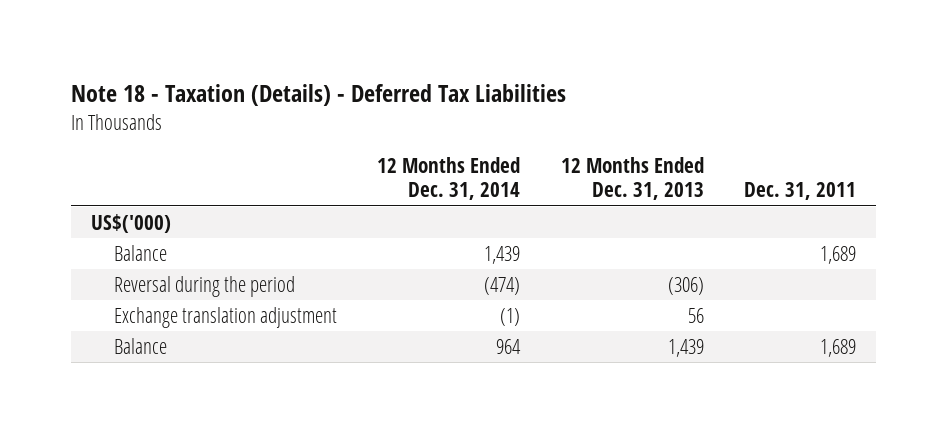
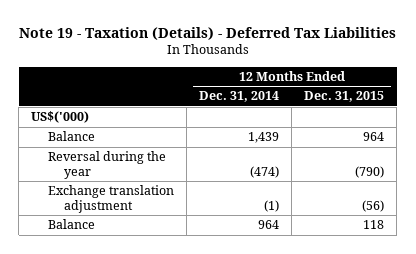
- Note 18 - Taxation (Details) - Deferred Tax Liabilities
+ Note 19 - Taxation (Details) - Deferred Tax Liabilities
- | 12 Months Ended Dec. 31, 2014 | 12 Months Ended Dec. 31, 2013 | Dec. 31, 2011
+ | 12 Months Ended Dec. 31, 2014 | 12 Months Ended Dec. 31, 2015
- Reversal during the period | (474) | (306) |
+ Reversal during the year | (474) | (790)

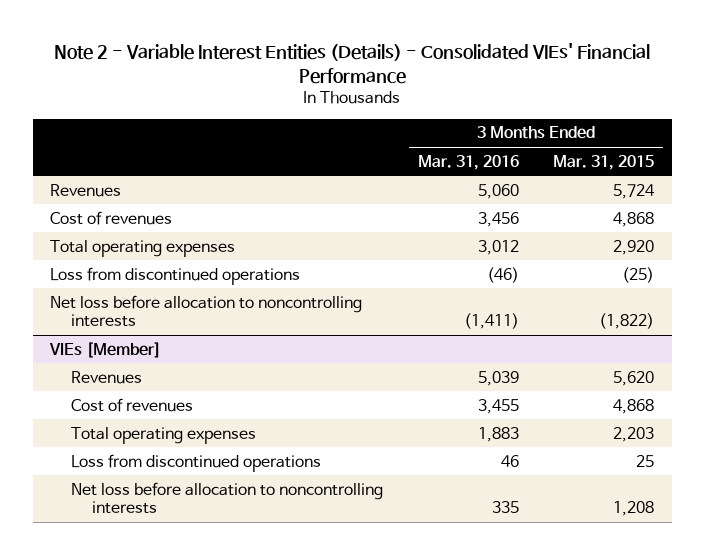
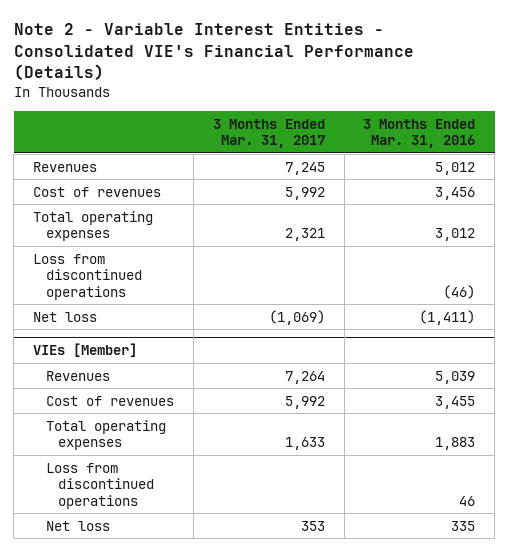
- Note 2 - Variable Interest Entities (Details) - Consolidated VIEs' Financial Performance
+ Note 2 - Variable Interest Entities - Consolidated VIE's Financial Performance (Details)
- | 3 Months Ended Mar. 31, 2016 | 3 Months Ended Mar. 31, 2015
+ | 3 Months Ended Mar. 31, 2017 | 3 Months Ended Mar. 31, 2016
- Revenues | 5,060 | 5,724
+ Revenues | 7,245 | 5,012
- Net loss before allocation to noncontrolling interests | (1,411) | (1,822)
+ Net loss | (1,069) | (1,411)
@ VIEs [Member]
- Net loss before allocation to noncontrolling interests | 335 | 1,208
+ Net loss | 353 | 335

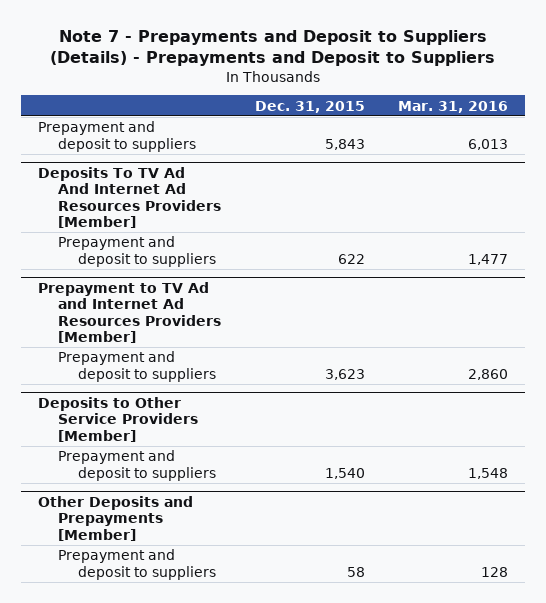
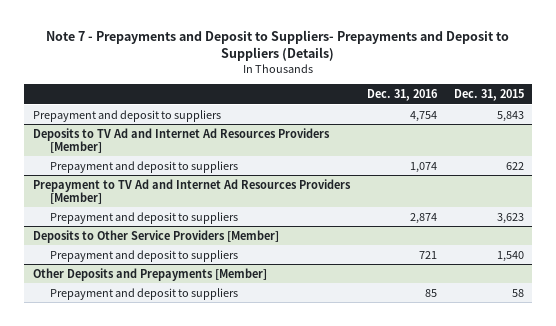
- Note 7 - Prepayments and Deposit to Suppliers (Details) - Prepayments and Deposit to Suppliers
+ Note 7 - Prepayments and Deposit to Suppliers- Prepayments and Deposit to Suppliers (Details)
- | Dec. 31, 2015 | Mar. 31, 2016
+ | Dec. 31, 2016 | Dec. 31, 2015
- Deposits To TV Ad And Internet Ad Resources Providers [Member]
+ Deposits to TV Ad and Internet Ad Resources Providers [Member]

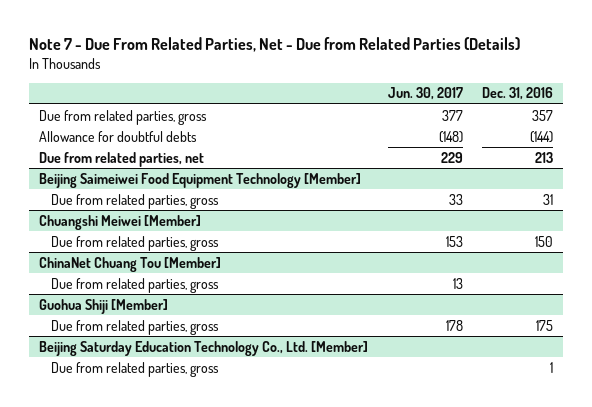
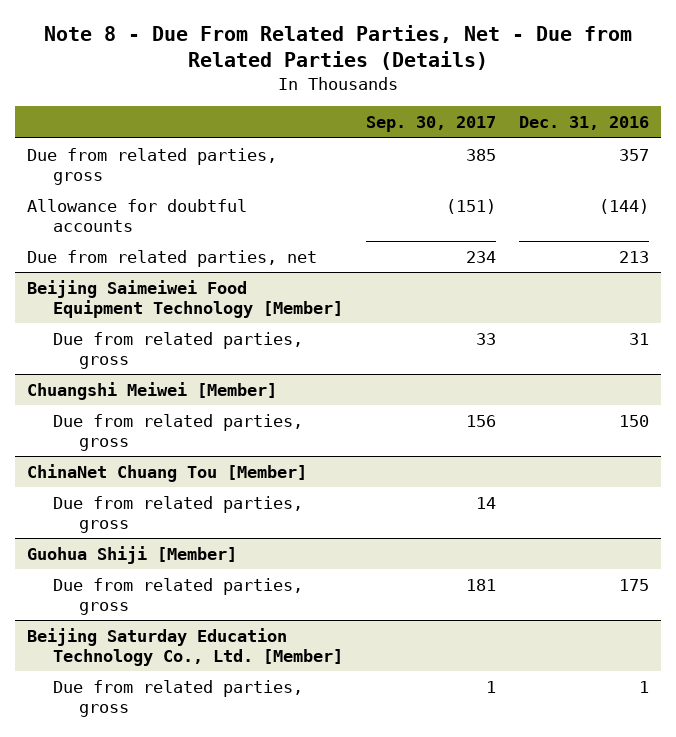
- Note 7 - Due From Related Parties, Net - Due from Related Parties (Details)
+ Note 8 - Due From Related Parties, Net - Due from Related Parties (Details)
- | Jun. 30, 2017 | Dec. 31, 2016
+ | Sep. 30, 2017 | Dec. 31, 2016
- Allowance for doubtful debts | (148) | (144)
+ Allowance for doubtful accounts | (151) | (144)

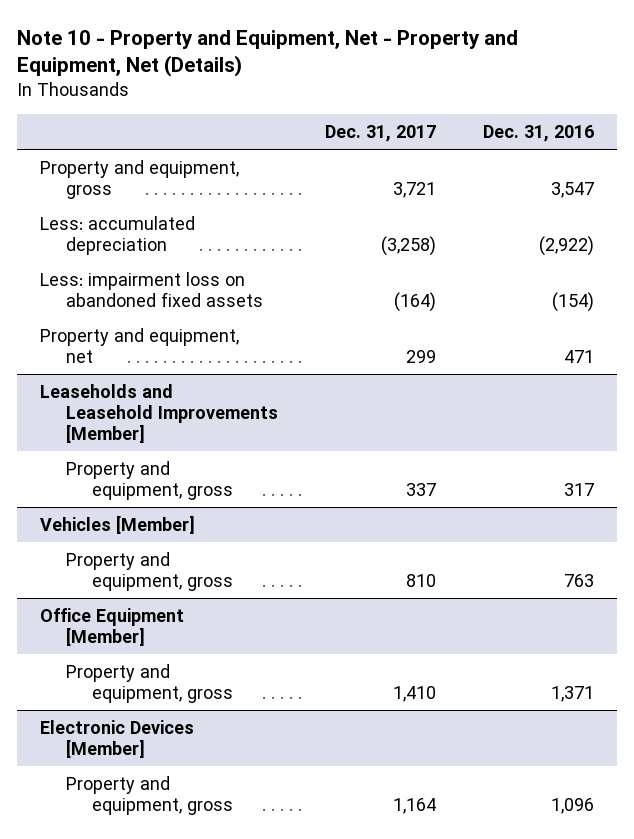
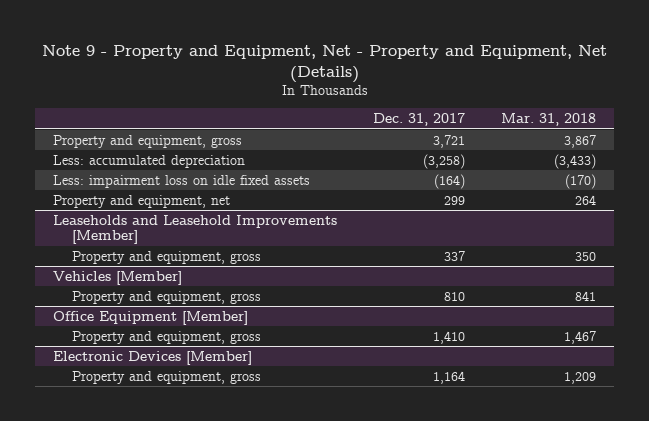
- Note 10 - Property and Equipment, Net - Property and Equipment, Net (Details)
+ Note 9 - Property and Equipment, Net - Property and Equipment, Net (Details)
- | Dec. 31, 2017 | Dec. 31, 2016
+ | Dec. 31, 2017 | Mar. 31, 2018
- Less: impairment loss on abandoned fixed assets | (164) | (154)
+ Less: impairment loss on idle fixed assets | (164) | (170)

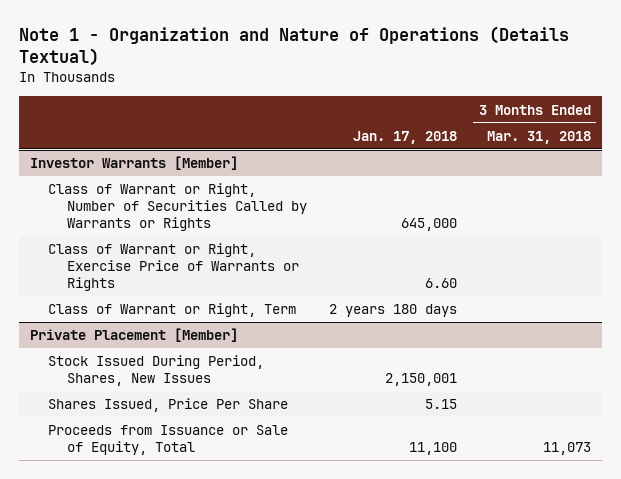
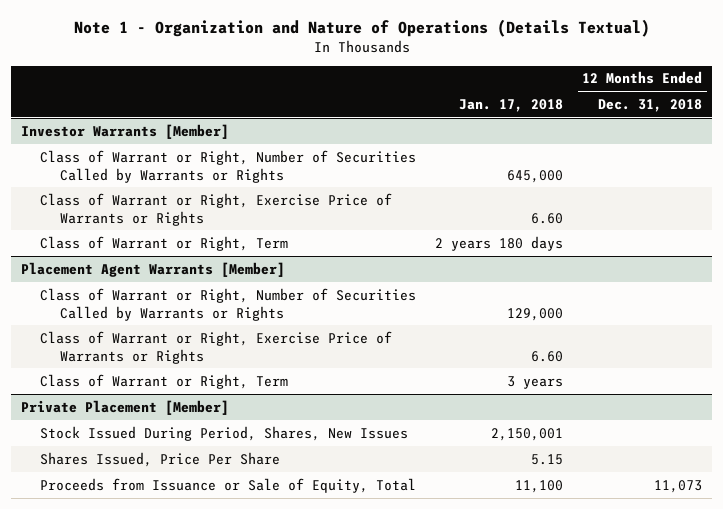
- | Jan. 17, 2018 | 3 Months Ended Mar. 31, 2018
+ | Jan. 17, 2018 | 12 Months Ended Dec. 31, 2018
+ Placement Agent Warrants [Member]
+ Class of Warrant or Right, Number of Securities Called by Warrants or Rights | 129,000 |
+ Class of Warrant or Right, Exercise Price of Warrants or Rights | 6.60 |
+ Class of Warrant or Right, Term | 3 years |

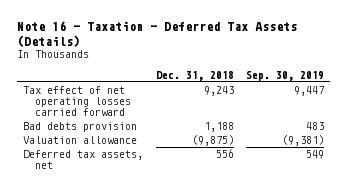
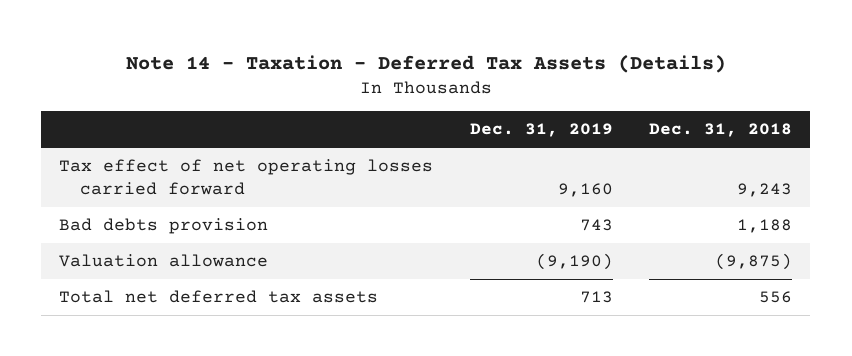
- Note 16 - Taxation - Deferred Tax Assets (Details)
+ Note 14 - Taxation - Deferred Tax Assets (Details)
- | Dec. 31, 2018 | Sep. 30, 2019
+ | Dec. 31, 2019 | Dec. 31, 2018
- Deferred tax assets, net | 556 | 549
+ Total net deferred tax assets | 713 | 556

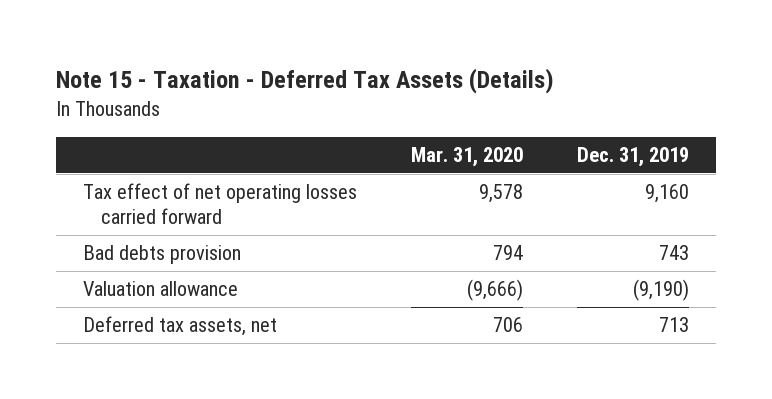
- Note 14 - Taxation - Deferred Tax Assets (Details)
+ Note 15 - Taxation - Deferred Tax Assets (Details)
- | Dec. 31, 2019 | Dec. 31, 2018
+ | Mar. 31, 2020 | Dec. 31, 2019
- Total net deferred tax assets | 713 | 556
+ Deferred tax assets, net | 706 | 713

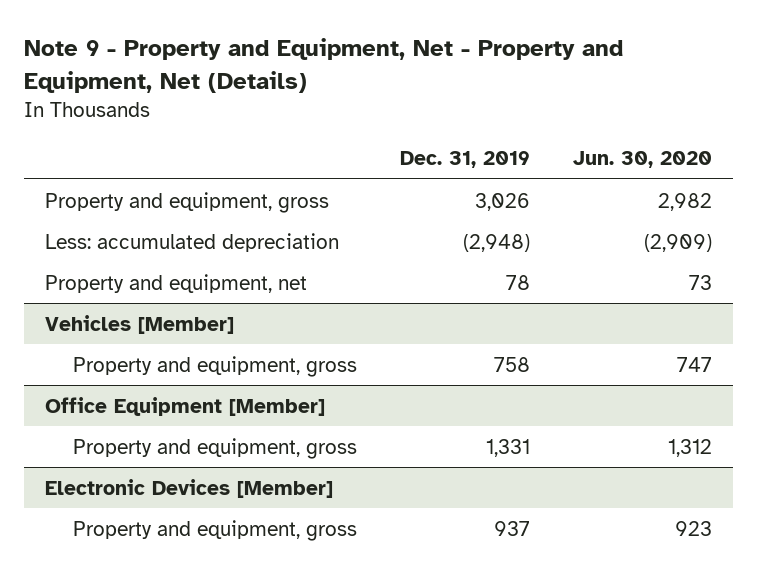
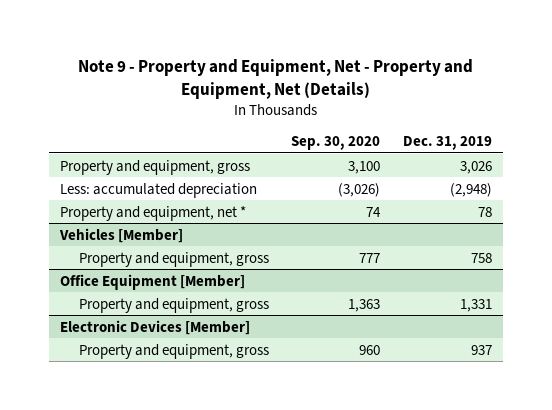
- | Dec. 31, 2019 | Jun. 30, 2020
+ | Sep. 30, 2020 | Dec. 31, 2019
- Property and equipment, net | 78 | 73
+ Property and equipment, net * | 74 | 78

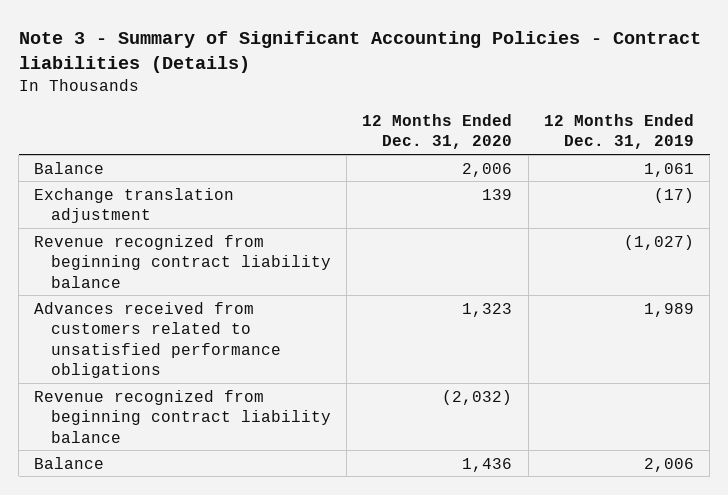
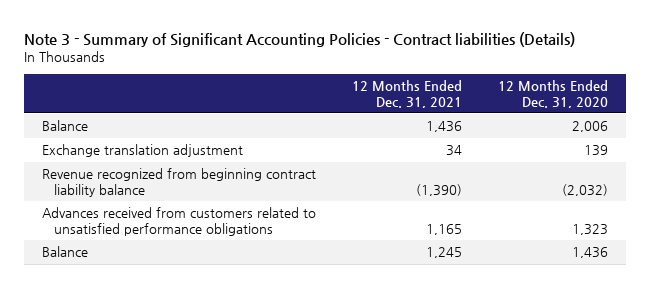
- | 12 Months Ended Dec. 31, 2020 | 12 Months Ended Dec. 31, 2019
+ | 12 Months Ended Dec. 31, 2021 | 12 Months Ended Dec. 31, 2020
- Revenue recognized from beginning contract liability balance | | (1,027)
moved down: Advances received from customers related to unsatisfied performance obligations | 1,165 | 1,323

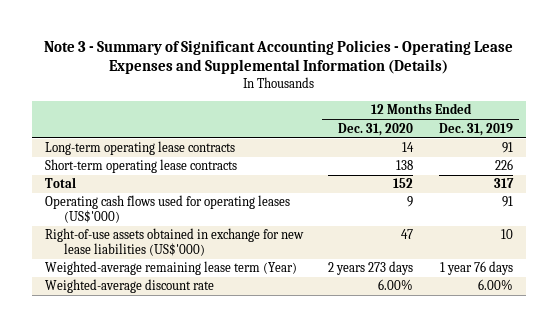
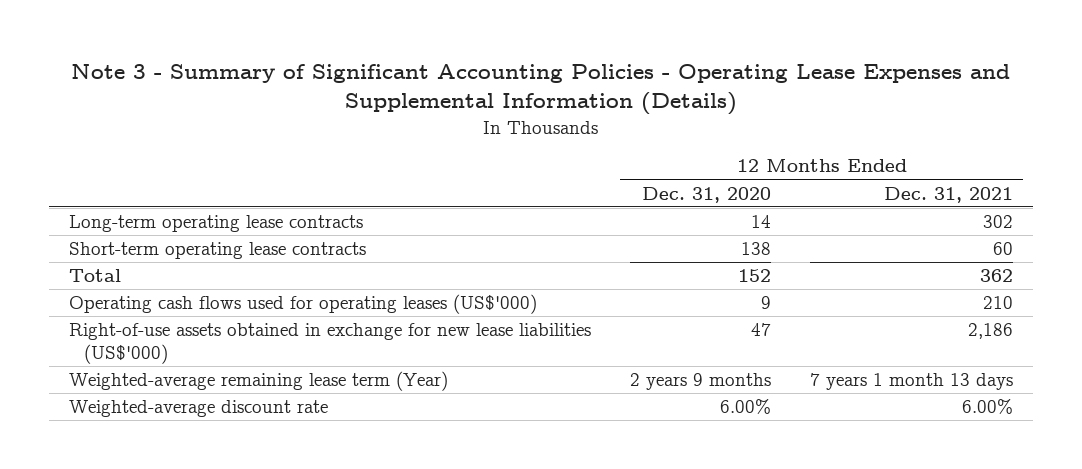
- | 12 Months Ended Dec. 31, 2020 | 12 Months Ended Dec. 31, 2019
+ | 12 Months Ended Dec. 31, 2020 | 12 Months Ended Dec. 31, 2021
- Weighted-average remaining lease term (Year) | 2 years 273 days | 1 year 76 days
+ Weighted-average remaining lease term (Year) | 2 years 9 months | 7 years 1 month 13 days

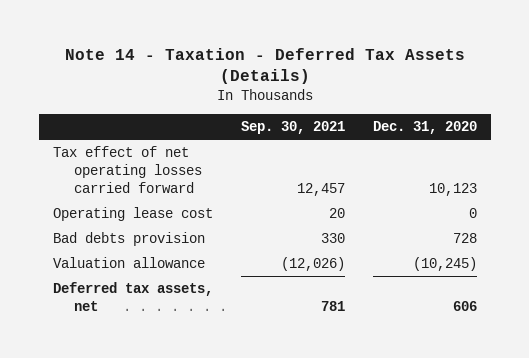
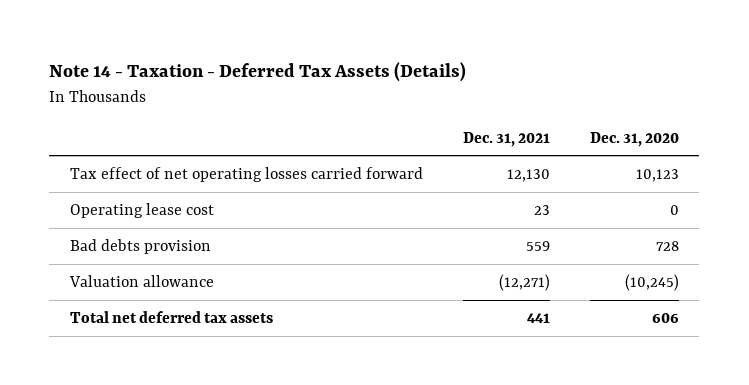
- | Sep. 30, 2021 | Dec. 31, 2020
+ | Dec. 31, 2021 | Dec. 31, 2020
- Deferred tax assets, net | 781 | 606
+ Total net deferred tax assets | 441 | 606

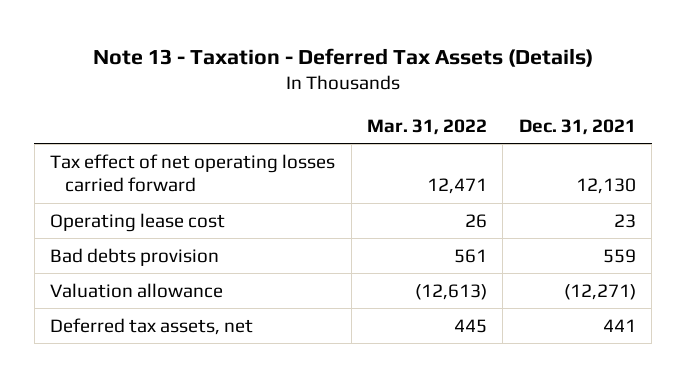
- Note 14 - Taxation - Deferred Tax Assets (Details)
+ Note 13 - Taxation - Deferred Tax Assets (Details)
- | Dec. 31, 2021 | Dec. 31, 2020
+ | Mar. 31, 2022 | Dec. 31, 2021
- Total net deferred tax assets | 441 | 606
+ Deferred tax assets, net | 445 | 441

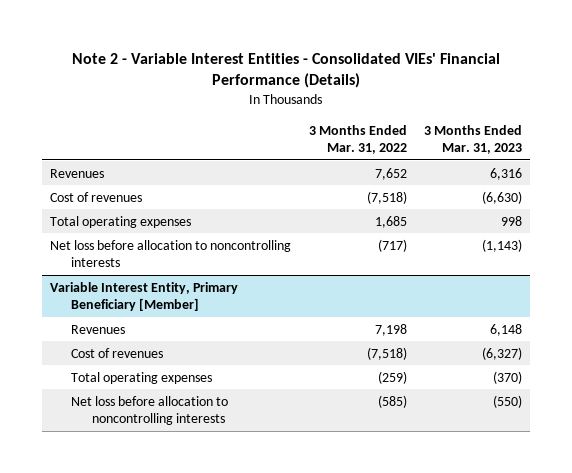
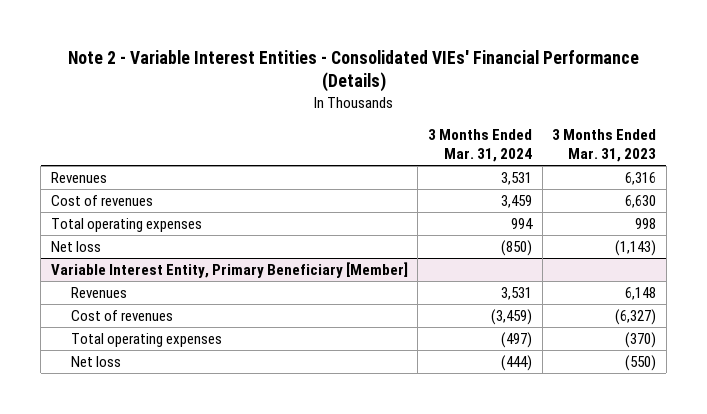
- | 3 Months Ended Mar. 31, 2022 | 3 Months Ended Mar. 31, 2023
+ | 3 Months Ended Mar. 31, 2024 | 3 Months Ended Mar. 31, 2023
- Cost of revenues | (7,518) | (6,630)
+ Cost of revenues | 3,459 | 6,630
- Net loss before allocation to noncontrolling interests | (717) | (1,143)
+ Net loss | (850) | (1,143)
@ Variable Interest Entity, Primary Beneficiary [Member]
- Net loss before allocation to noncontrolling interests | (585) | (550)
+ Net loss | (444) | (550)

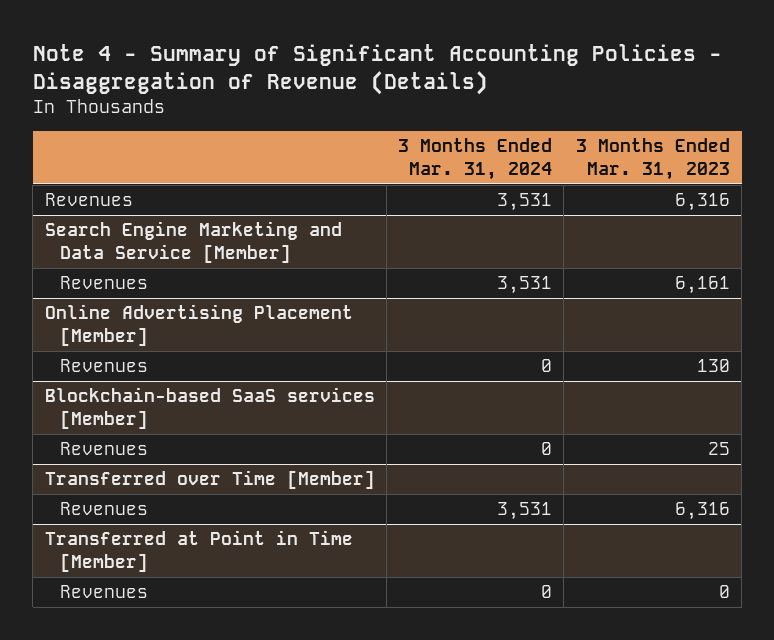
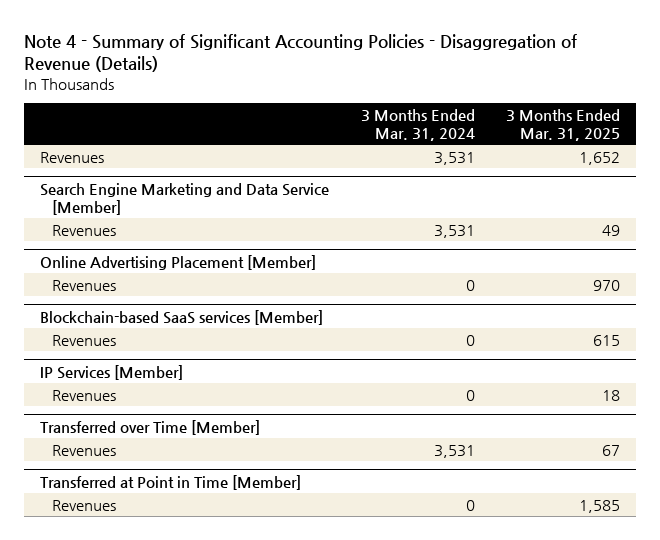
- | 3 Months Ended Mar. 31, 2024 | 3 Months Ended Mar. 31, 2023
+ | 3 Months Ended Mar. 31, 2024 | 3 Months Ended Mar. 31, 2025
+ IP Services [Member]
+ Revenues | 0 | 18

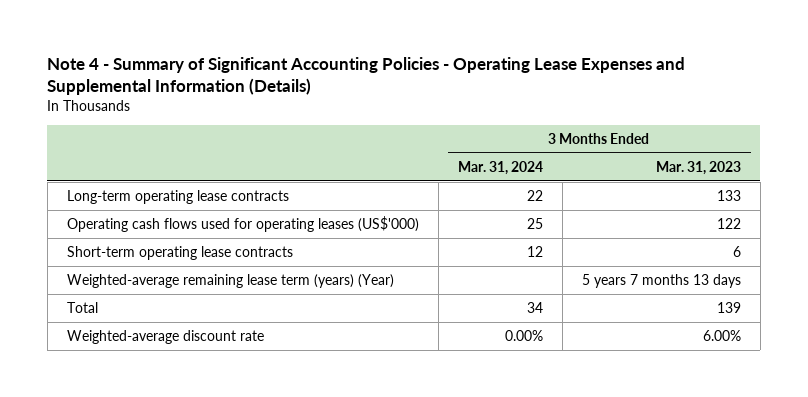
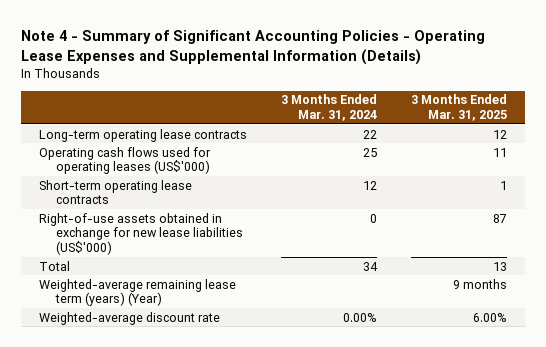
- | 3 Months Ended Mar. 31, 2024 | 3 Months Ended Mar. 31, 2023
+ | 3 Months Ended Mar. 31, 2024 | 3 Months Ended Mar. 31, 2025
+ Right-of-use assets obtained in exchange for new lease liabilities (US$'000) | 0 | 87
moved down: Weighted-average remaining lease term (years) (Year) | | 9 months

